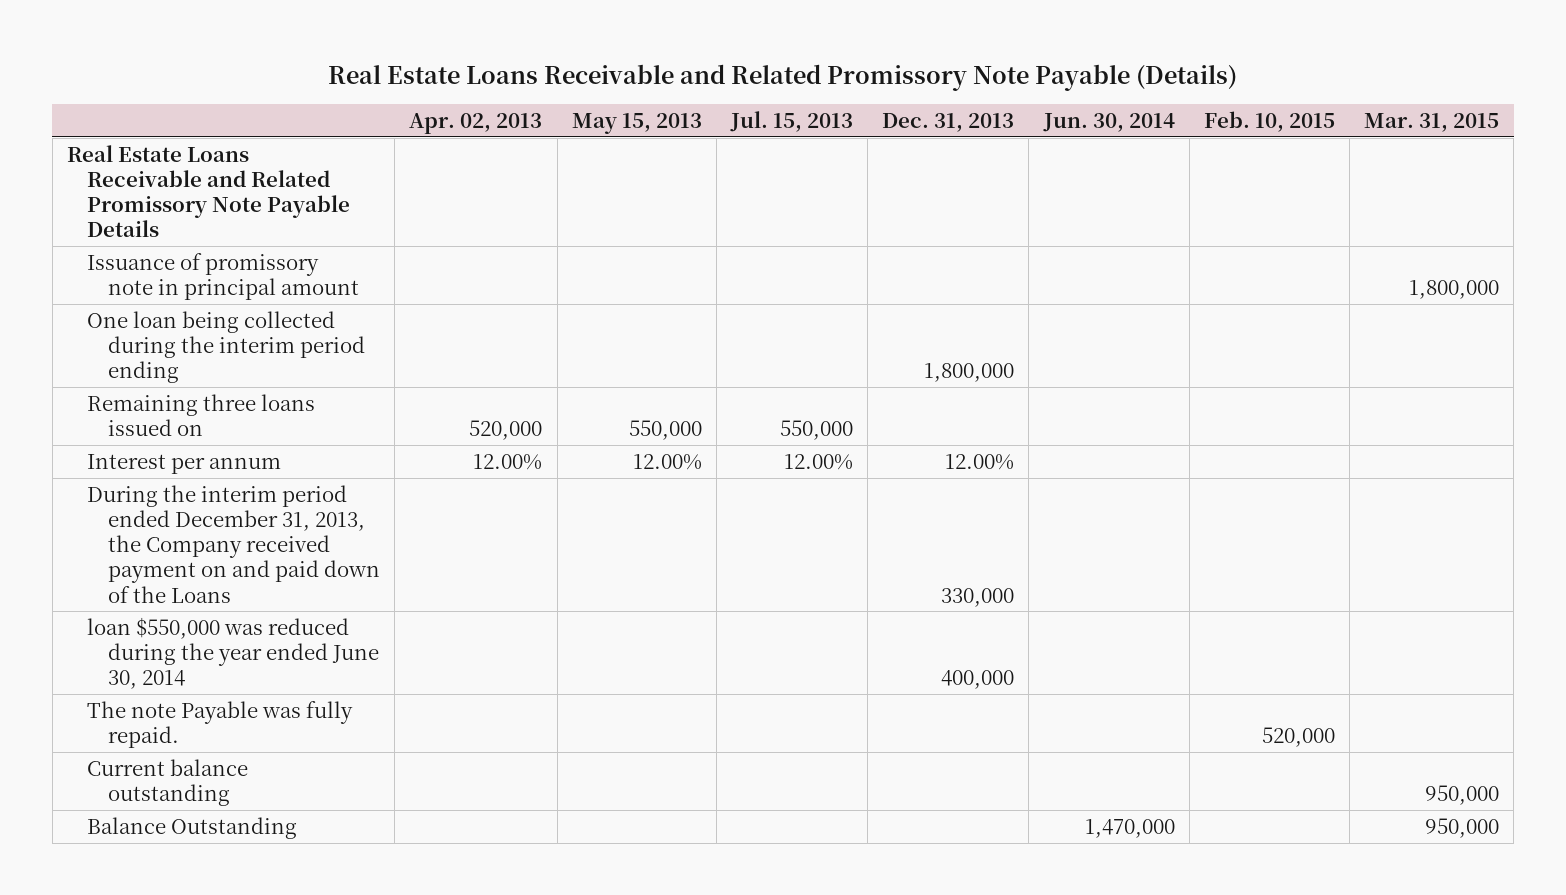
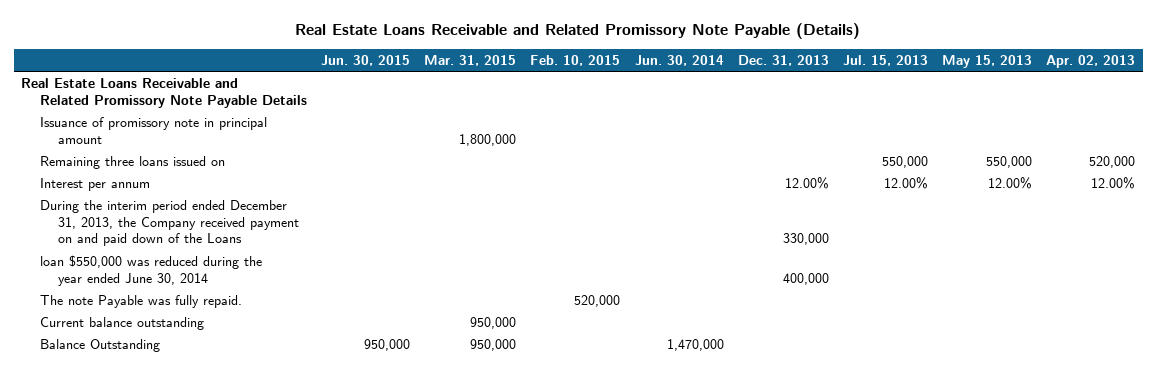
- | Apr. 02, 2013 | May 15, 2013 | Jul. 15, 2013 | Dec. 31, 2013 | Jun. 30, 2014 | Feb. 10, 2015 | Mar. 31, 2015
+ | Jun. 30, 2015 | Mar. 31, 2015 | Feb. 10, 2015 | Jun. 30, 2014 | Dec. 31, 2013 | Jul. 15, 2013 | May 15, 2013 | Apr. 02, 2013
- One loan being collected during the interim period ending | | | | 1,800,000 | | |

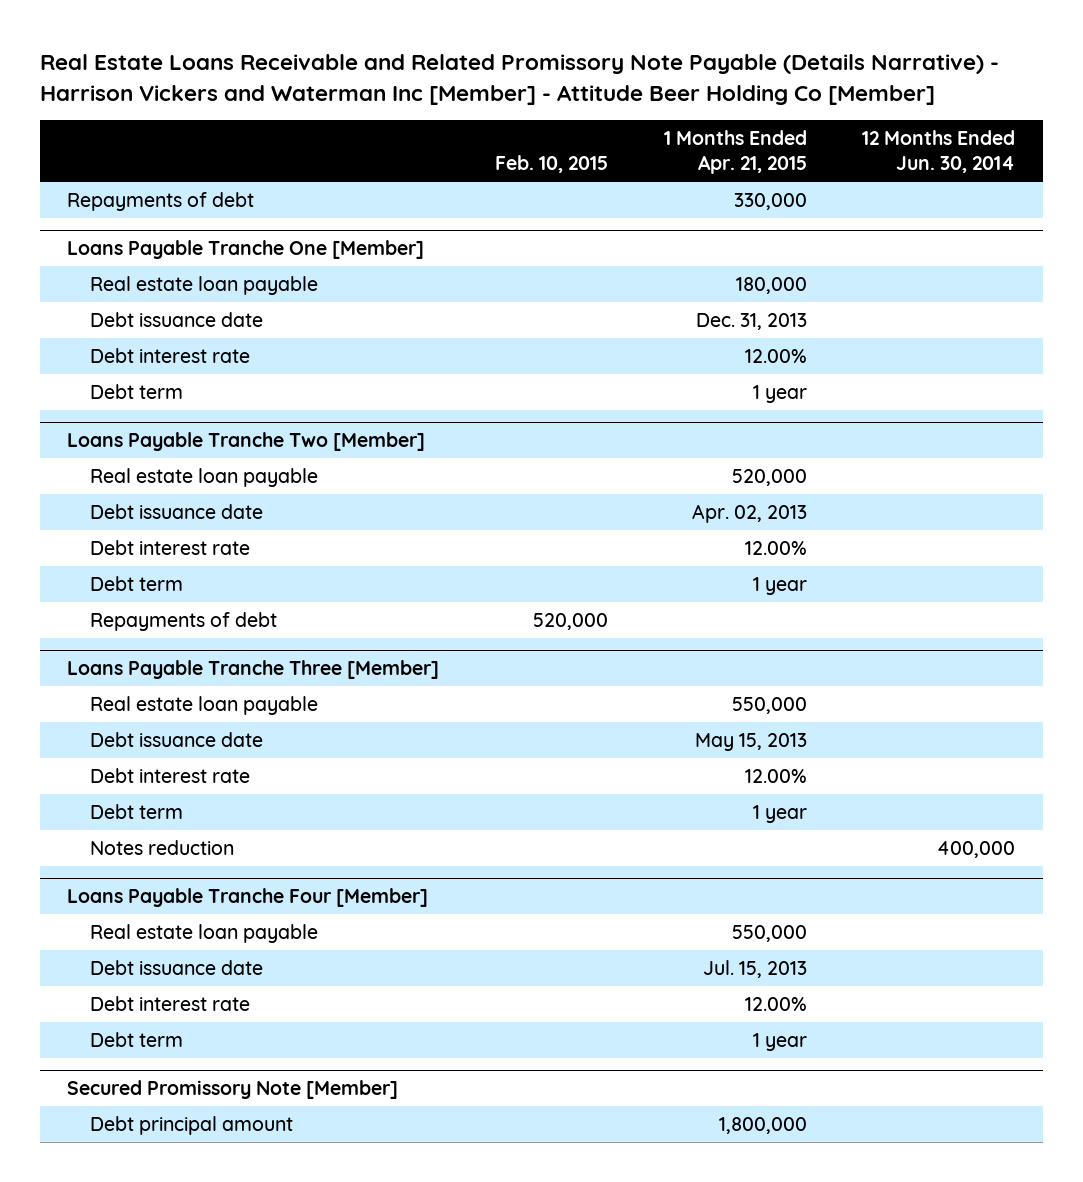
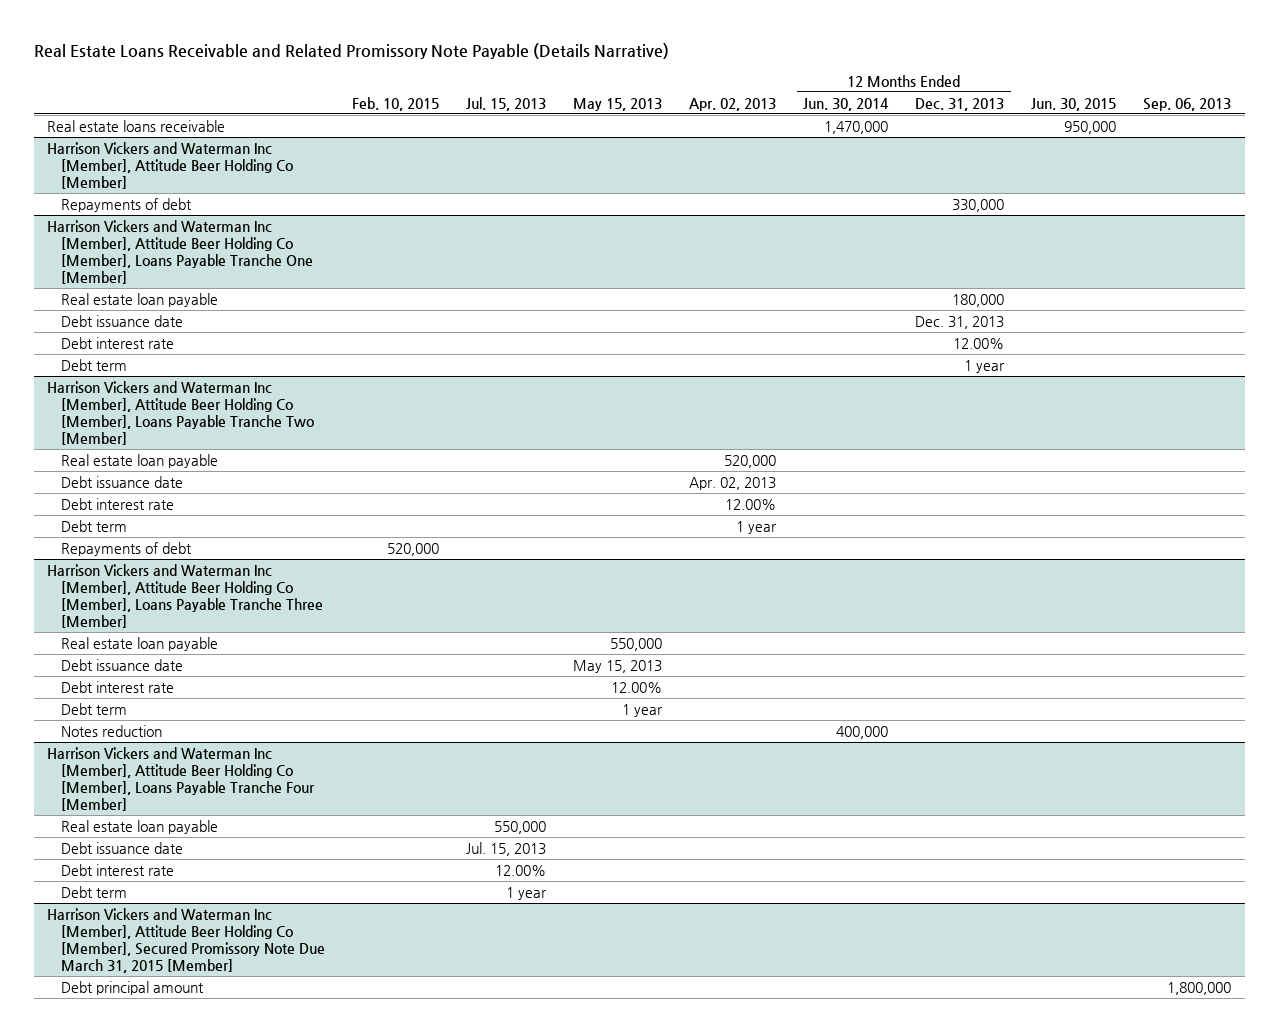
- Real Estate Loans Receivable and Related Promissory Note Payable (Details Narrative) - Harrison Vickers and Waterman Inc [Member] - Attitude Beer Holding Co [Member]
+ Real Estate Loans Receivable and Related Promissory Note Payable (Details Narrative)
- | Feb. 10, 2015 | 1 Months Ended Apr. 21, 2015 | 12 Months Ended Jun. 30, 2014
+ | Feb. 10, 2015 | Jul. 15, 2013 | May 15, 2013 | Apr. 02, 2013 | 12 Months Ended Jun. 30, 2014 | 12 Months Ended Dec. 31, 2013 | Jun. 30, 2015 | Sep. 06, 2013
- Repayments of debt | | 330,000 |
- Loans Payable Tranche One [Member]
+ Real estate loans receivable | | | | | 1,470,000 | | 950,000 |
+ Harrison Vickers and Waterman Inc [Member], Attitude Beer Holding Co [Member]
+ Repayments of debt | | | | | | 330,000 | |
+ Harrison Vickers and Waterman Inc [Member], Attitude Beer Holding Co [Member], Loans Payable Tranche One [Member]
- Loans Payable Tranche Two [Member]
+ Harrison Vickers and Waterman Inc [Member], Attitude Beer Holding Co [Member], Loans Payable Tranche Two [Member]
- Loans Payable Tranche Three [Member]
+ Harrison Vickers and Waterman Inc [Member], Attitude Beer Holding Co [Member], Loans Payable Tranche Three [Member]
- Loans Payable Tranche Four [Member]
+ Harrison Vickers and Waterman Inc [Member], Attitude Beer Holding Co [Member], Loans Payable Tranche Four [Member]
- Secured Promissory Note [Member]
+ Harrison Vickers and Waterman Inc [Member], Attitude Beer Holding Co [Member], Secured Promissory Note Due March 31, 2015 [Member]

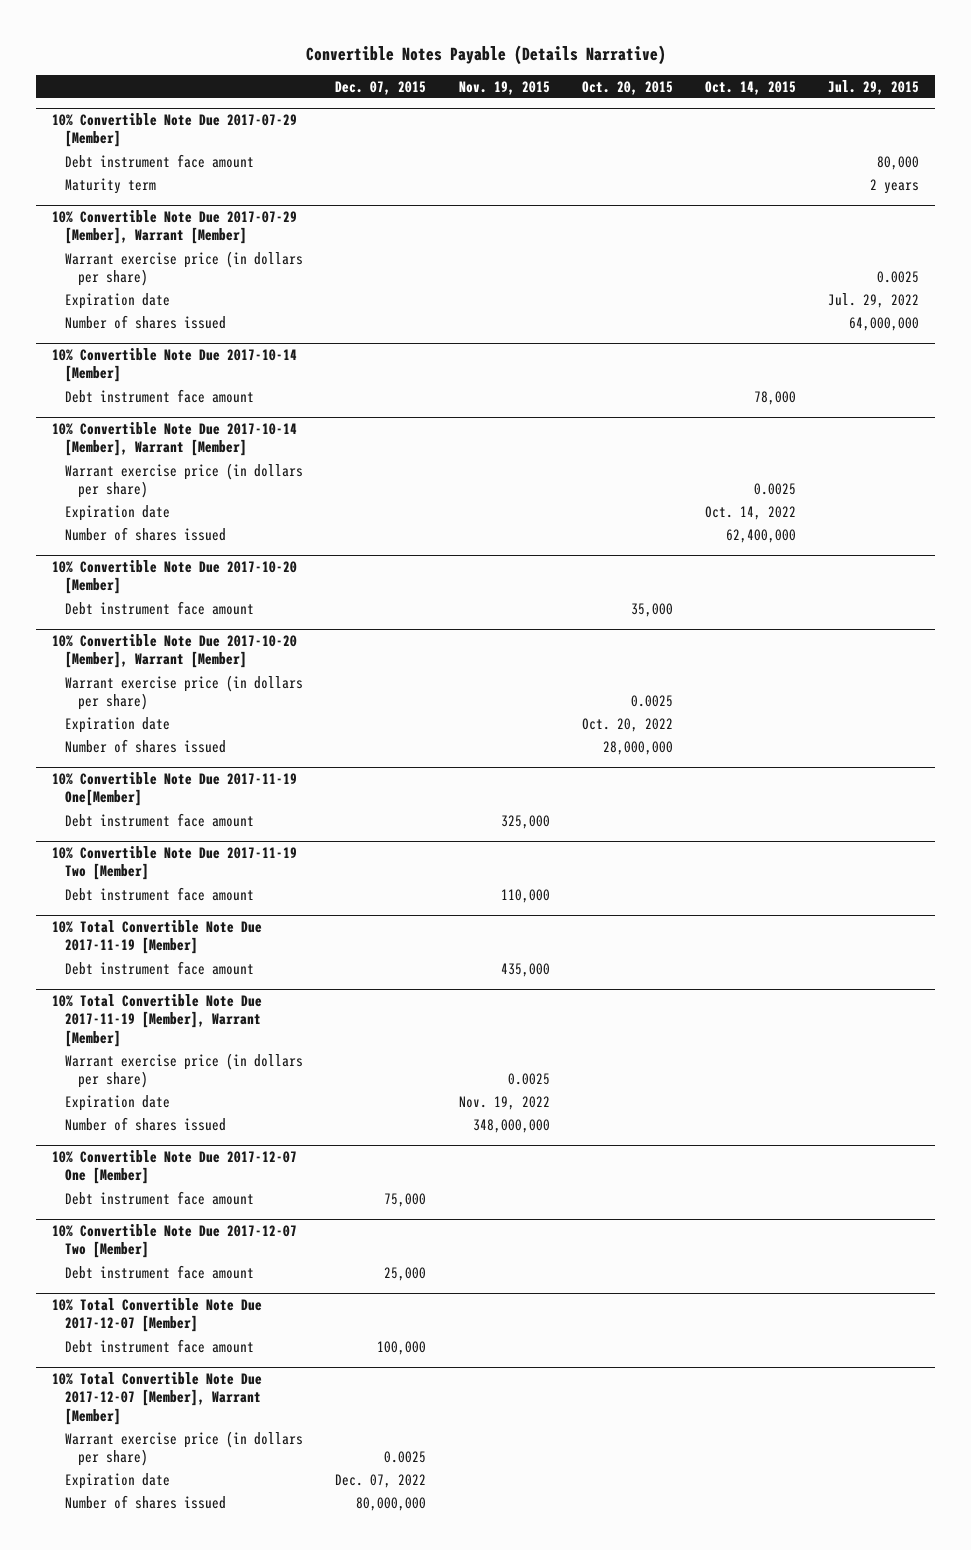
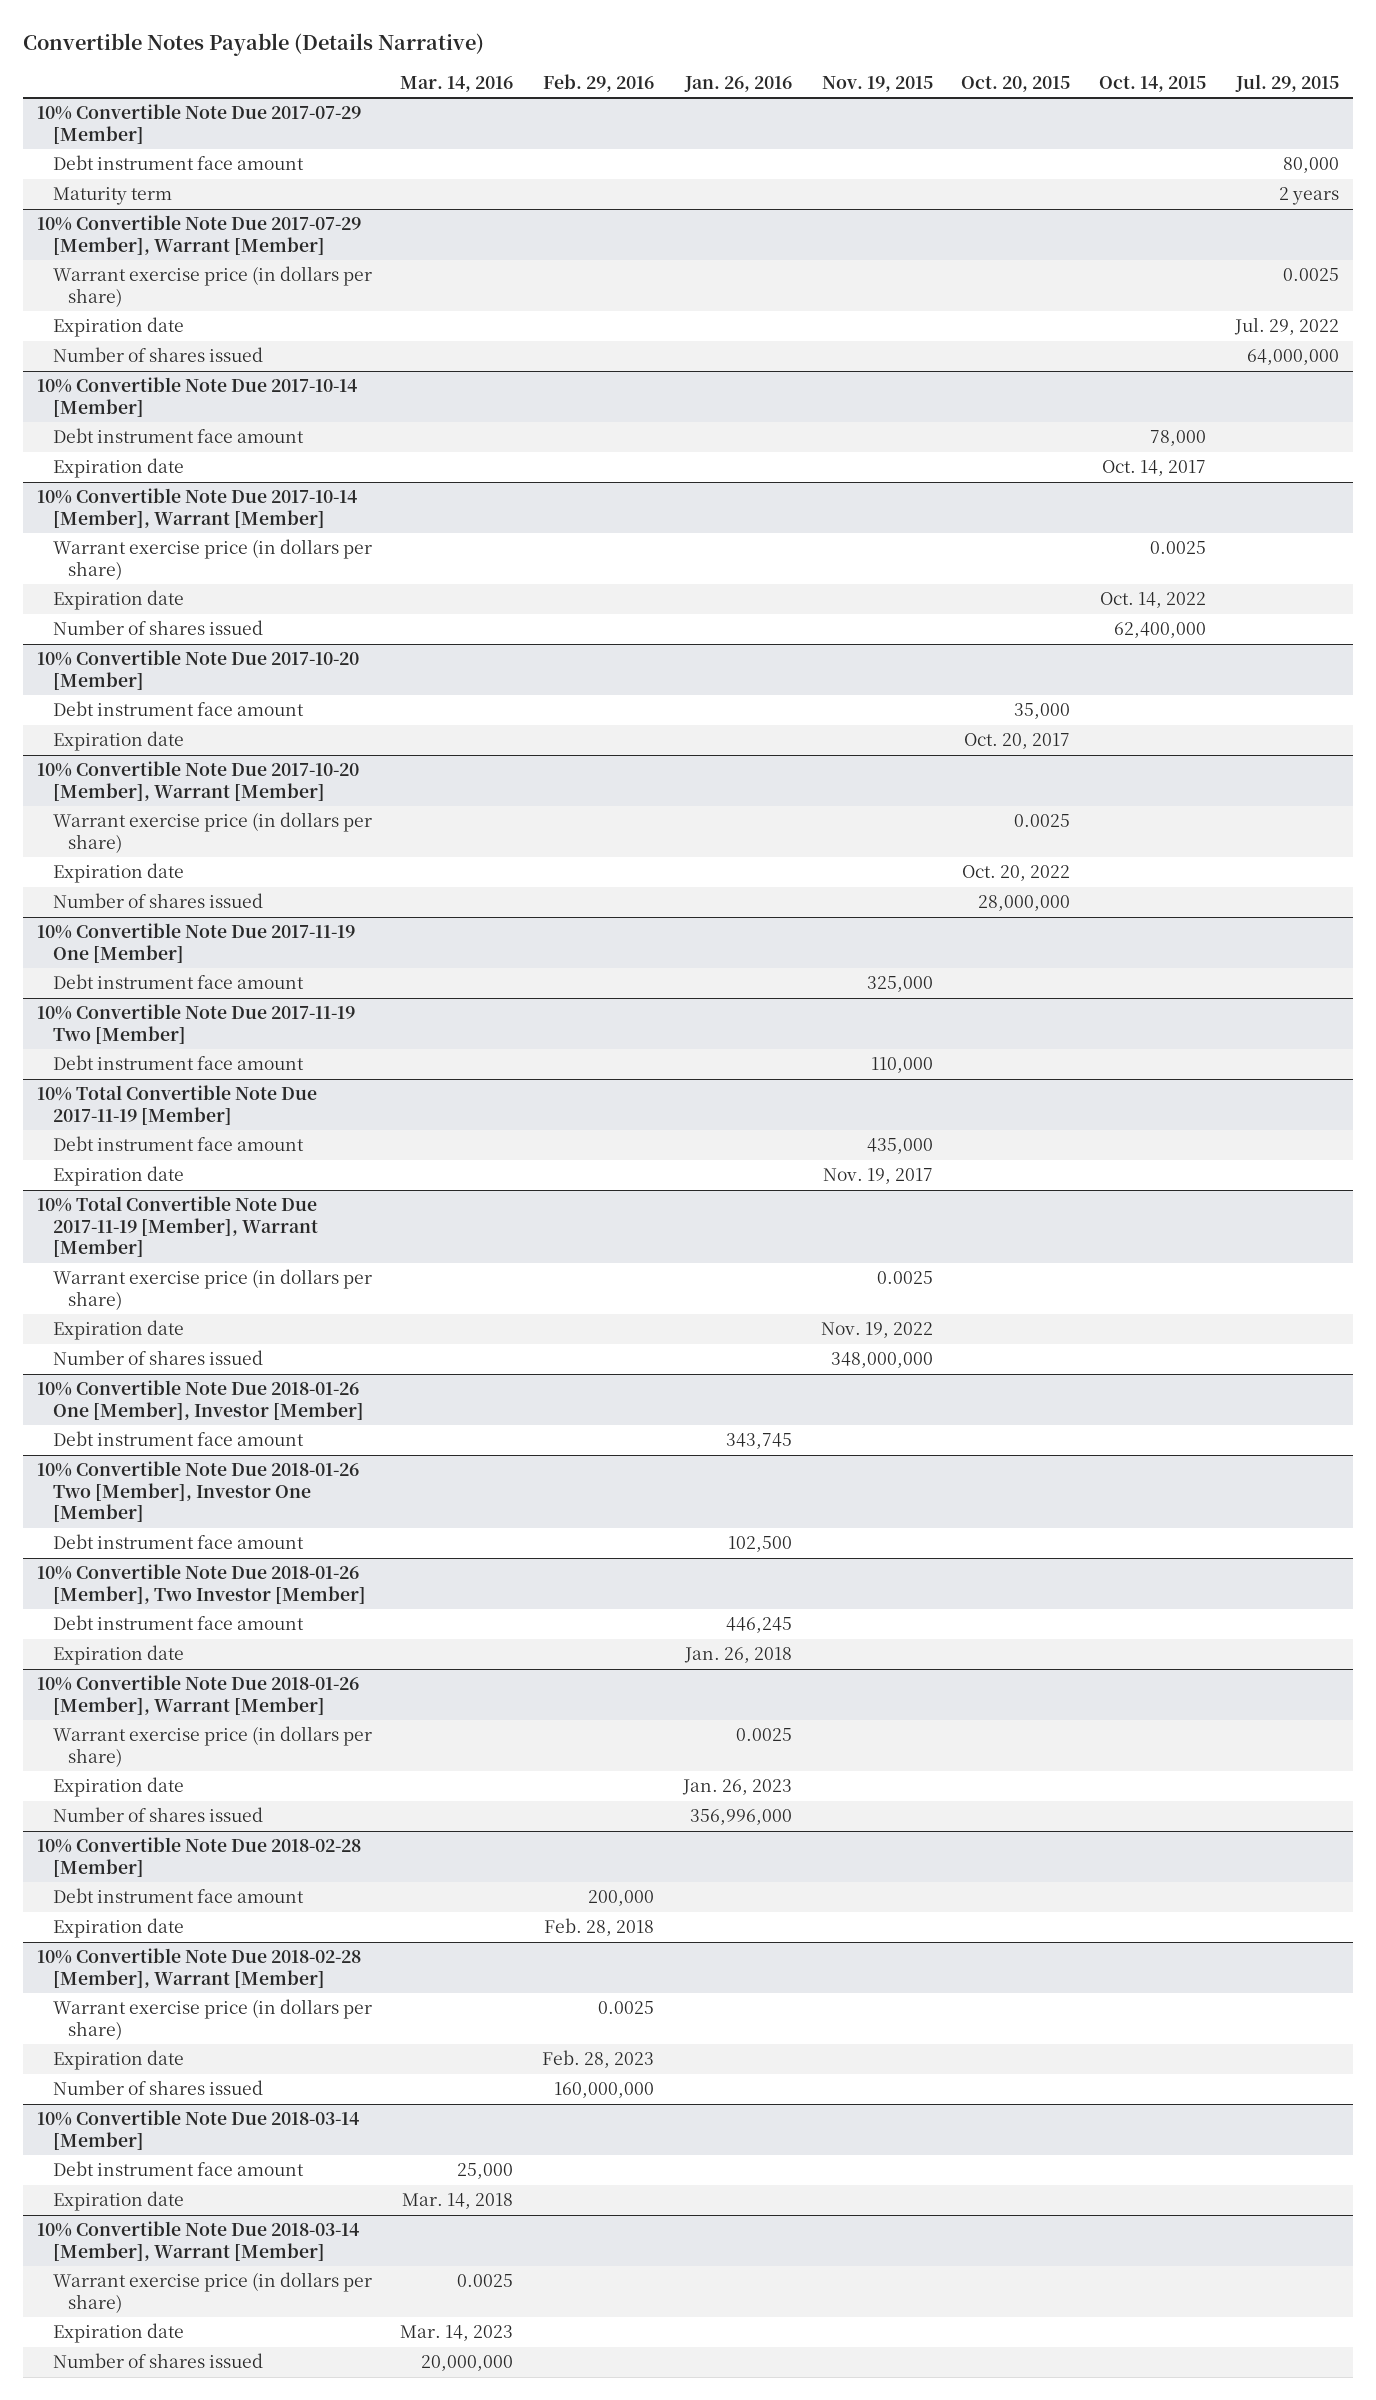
- | Dec. 07, 2015 | Nov. 19, 2015 | Oct. 20, 2015 | Oct. 14, 2015 | Jul. 29, 2015
+ | Mar. 14, 2016 | Feb. 29, 2016 | Jan. 26, 2016 | Nov. 19, 2015 | Oct. 20, 2015 | Oct. 14, 2015 | Jul. 29, 2015
@ 10% Convertible Note Due 2017-10-14 [Member]
+ Expiration date | | | | | | Oct. 14, 2017 |
@ 10% Convertible Note Due 2017-10-20 [Member]
+ Expiration date | | | | | Oct. 20, 2017 | |
- 10% Convertible Note Due 2017-11-19 One[Member]
+ 10% Convertible Note Due 2017-11-19 One [Member]
@ 10% Total Convertible Note Due 2017-11-19 [Member]
+ Expiration date | | | | Nov. 19, 2017 | | |
- 10% Convertible Note Due 2017-12-07 One [Member]
- Debt instrument face amount | 75,000 | | | |
- 10% Convertible Note Due 2017-12-07 Two [Member]
- Debt instrument face amount | 25,000 | | | |
- 10% Total Convertible Note Due 2017-12-07 [Member]
- Debt instrument face amount | 100,000 | | | |
- 10% Total Convertible Note Due 2017-12-07 [Member], Warrant [Member]
- Warrant exercise price (in dollars per share) | 0.0025 | | | |
- Expiration date | Dec. 07, 2022 | | | |
- Number of shares issued | 80,000,000 | | | |
+ 10% Convertible Note Due 2018-01-26 One [Member], Investor [Member]
+ Debt instrument face amount | | | 343,745 | | | |
+ 10% Convertible Note Due 2018-01-26 Two [Member], Investor One [Member]
+ Debt instrument face amount | | | 102,500 | | | |
+ 10% Convertible Note Due 2018-01-26 [Member], Two Investor [Member]
+ Debt instrument face amount | | | 446,245 | | | |
+ Expiration date | | | Jan. 26, 2018 | | | |
+ 10% Convertible Note Due 2018-01-26 [Member], Warrant [Member]
+ Warrant exercise price (in dollars per share) | | | 0.0025 | | | |
+ Expiration date | | | Jan. 26, 2023 | | | |
+ Number of shares issued | | | 356,996,000 | | | |
+ 10% Convertible Note Due 2018-02-28 [Member]
+ Debt instrument face amount | | 200,000 | | | | |
+ Expiration date | | Feb. 28, 2018 | | | | |
+ 10% Convertible Note Due 2018-02-28 [Member], Warrant [Member]
+ Warrant exercise price (in dollars per share) | | 0.0025 | | | | |
+ Expiration date | | Feb. 28, 2023 | | | | |
+ Number of shares issued | | 160,000,000 | | | | |
+ 10% Convertible Note Due 2018-03-14 [Member]
+ Debt instrument face amount | 25,000 | | | | | |
+ Expiration date | Mar. 14, 2018 | | | | | |
+ 10% Convertible Note Due 2018-03-14 [Member], Warrant [Member]
+ Warrant exercise price (in dollars per share) | 0.0025 | | | | | |
+ Expiration date | Mar. 14, 2023 | | | | | |
+ Number of shares issued | 20,000,000 | | | | | |

